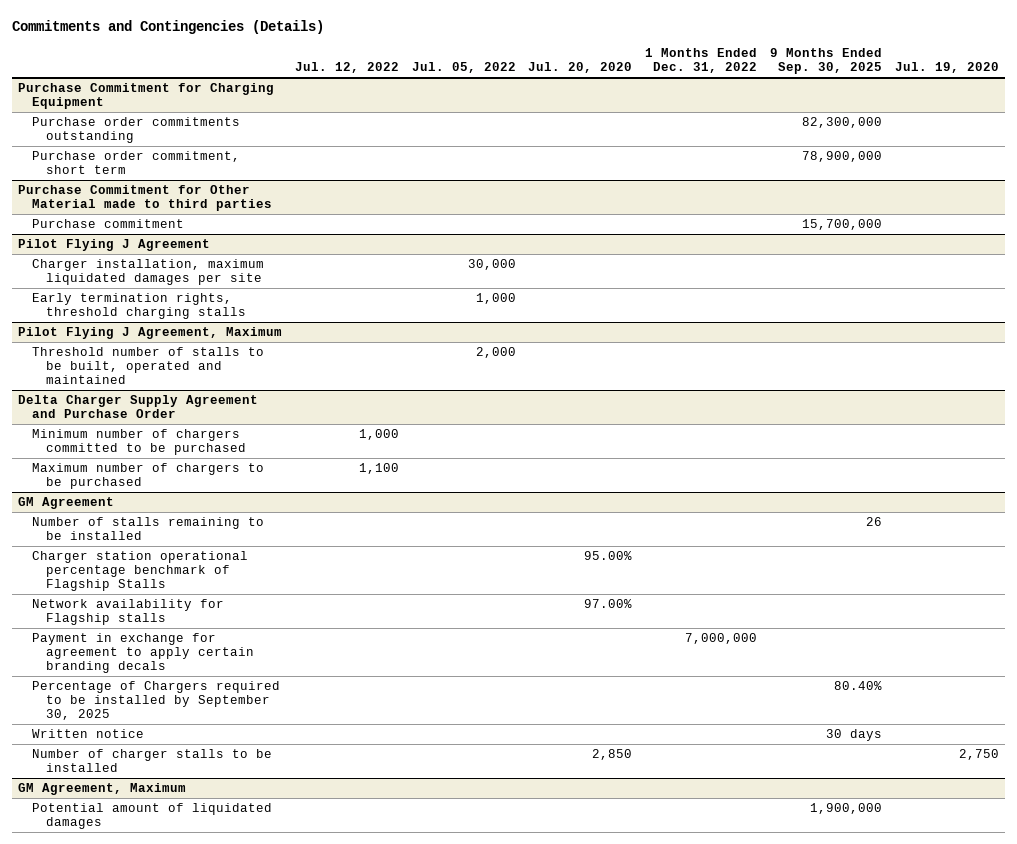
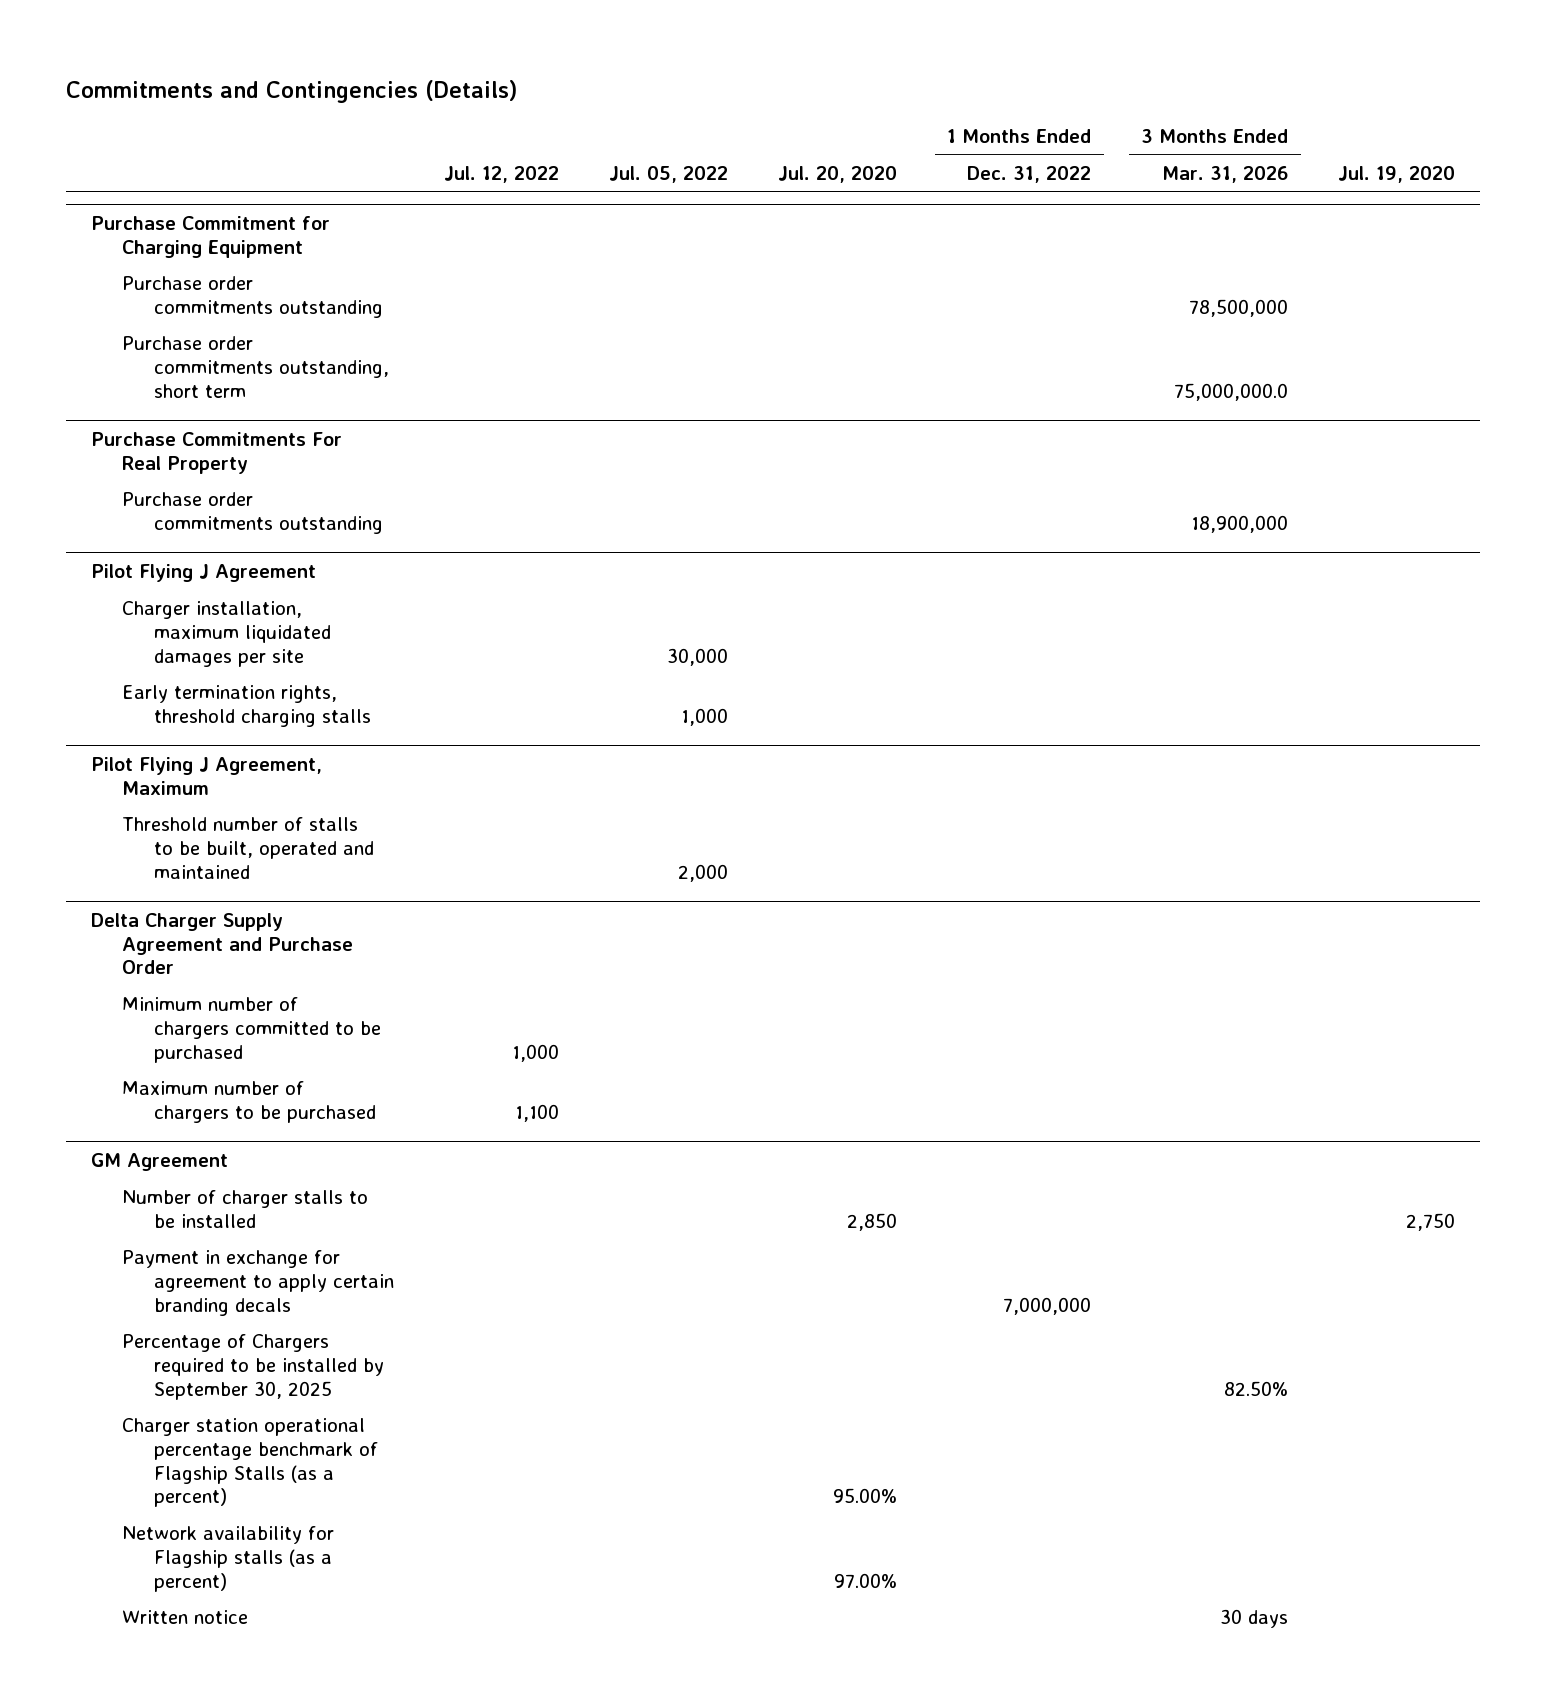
- | Jul. 12, 2022 | Jul. 05, 2022 | Jul. 20, 2020 | 1 Months Ended Dec. 31, 2022 | 9 Months Ended Sep. 30, 2025 | Jul. 19, 2020
+ | Jul. 12, 2022 | Jul. 05, 2022 | Jul. 20, 2020 | 1 Months Ended Dec. 31, 2022 | 3 Months Ended Mar. 31, 2026 | Jul. 19, 2020
@ Purchase Commitment for Charging Equipment
- Purchase order commitment, short term | | | | | 78,900,000 |
- Purchase Commitment for Other Material made to third parties
- Purchase commitment | | | | | 15,700,000 |
@ Purchase Commitment for Charging Equipment
+ Purchase order commitments outstanding, short term | | | | | 75,000,000.0 |
+ Purchase Commitments For Real Property
+ Purchase order commitments outstanding | | | | | 18,900,000 |
@ GM Agreement
- Number of stalls remaining to be installed | | | | | 26 |
- Charger station operational percentage benchmark of Flagship Stalls | | | 95.00% | | |
- Network availability for Flagship stalls | | | 97.00% | | |
moved up: Number of charger stalls to be installed | | | 2,850 | | | 2,750
+ Charger station operational percentage benchmark of Flagship Stalls (as a percent) | | | 95.00% | | |
+ Network availability for Flagship stalls (as a percent) | | | 97.00% | | |
- GM Agreement, Maximum
- Potential amount of liquidated damages | | | | | 1,900,000 |

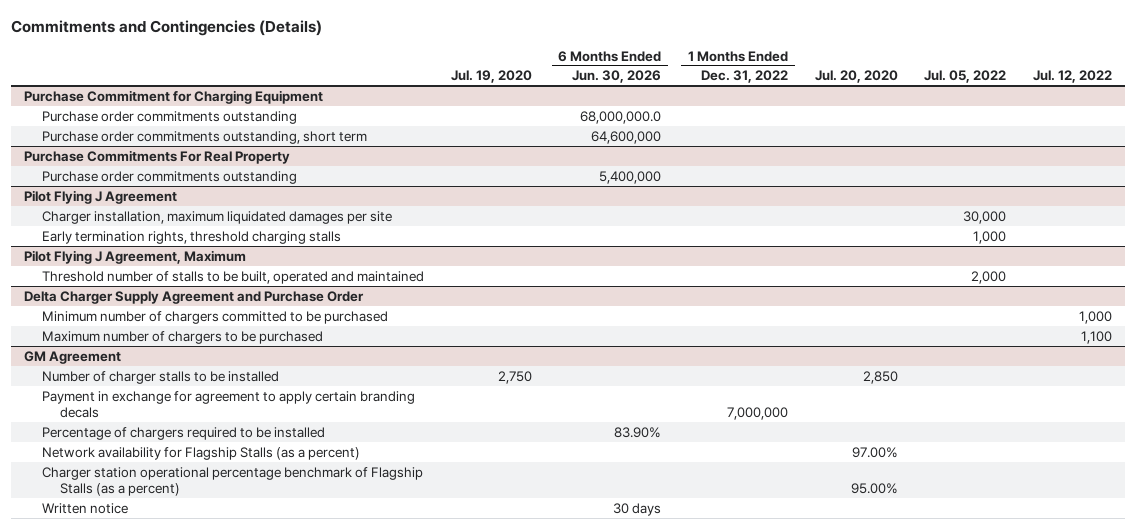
- | Jul. 12, 2022 | Jul. 05, 2022 | Jul. 20, 2020 | 1 Months Ended Dec. 31, 2022 | 3 Months Ended Mar. 31, 2026 | Jul. 19, 2020
+ | Jul. 19, 2020 | 6 Months Ended Jun. 30, 2026 | 1 Months Ended Dec. 31, 2022 | Jul. 20, 2020 | Jul. 05, 2022 | Jul. 12, 2022
@ GM Agreement
- Percentage of Chargers required to be installed by September 30, 2025 | | | | | 82.50% |
+ Percentage of chargers required to be installed | | 83.90% | | | |
+ Network availability for Flagship Stalls (as a percent) | | | | 97.00% | |
- Network availability for Flagship stalls (as a percent) | | | 97.00% | | |

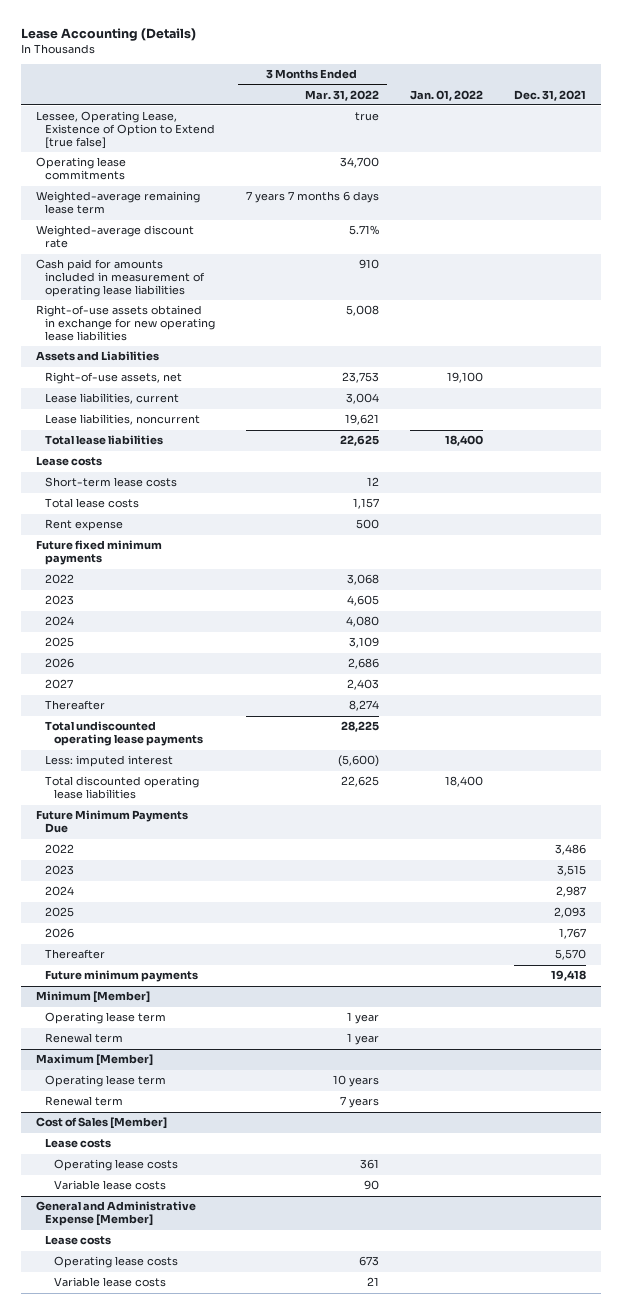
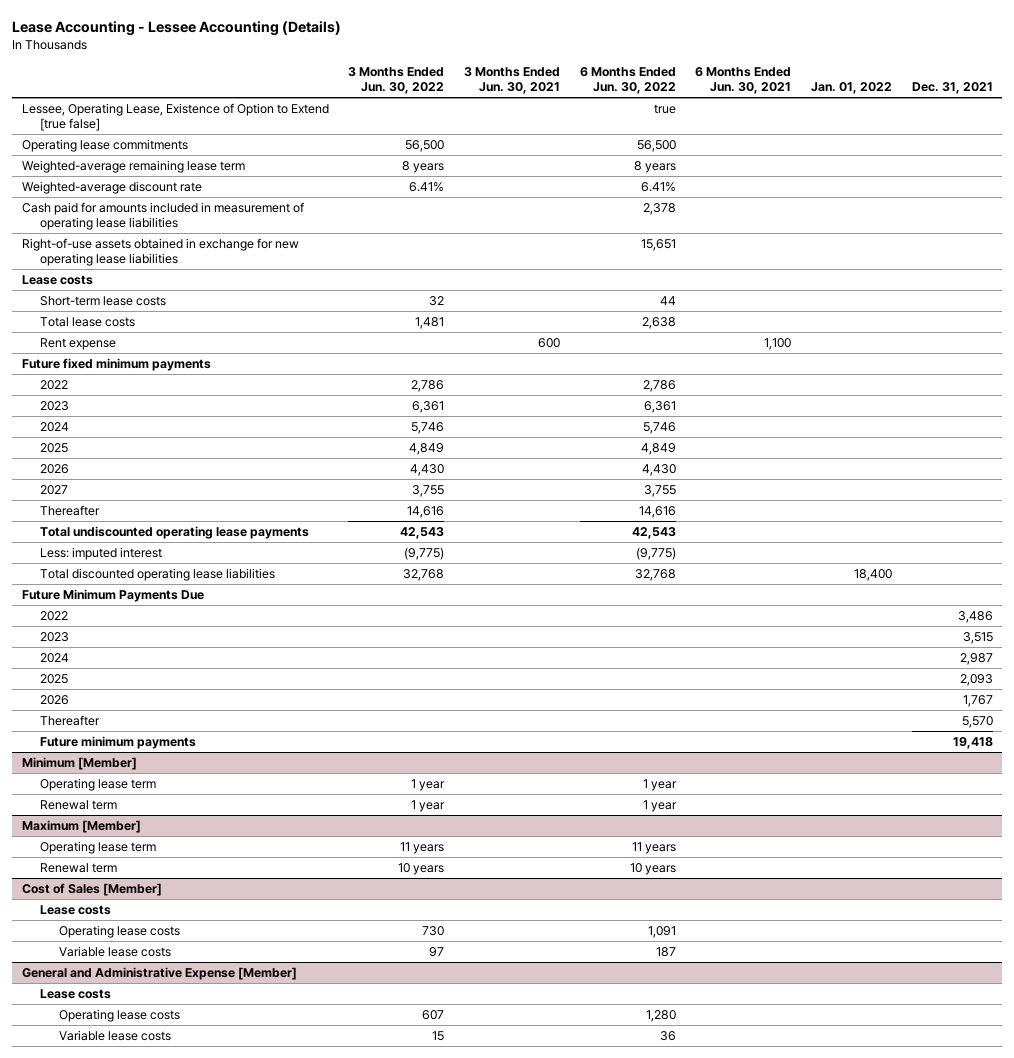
- Lease Accounting (Details)
+ Lease Accounting - Lessee Accounting (Details)
- | 3 Months Ended Mar. 31, 2022 | Jan. 01, 2022 | Dec. 31, 2021
+ | 3 Months Ended Jun. 30, 2022 | 3 Months Ended Jun. 30, 2021 | 6 Months Ended Jun. 30, 2022 | 6 Months Ended Jun. 30, 2021 | Jan. 01, 2022 | Dec. 31, 2021
- Assets and Liabilities
- Right-of-use assets, net | 23,753 | 19,100 |
- Lease liabilities, current | 3,004 | |
- Lease liabilities, noncurrent | 19,621 | |
- Total lease liabilities | 22,625 | 18,400 |

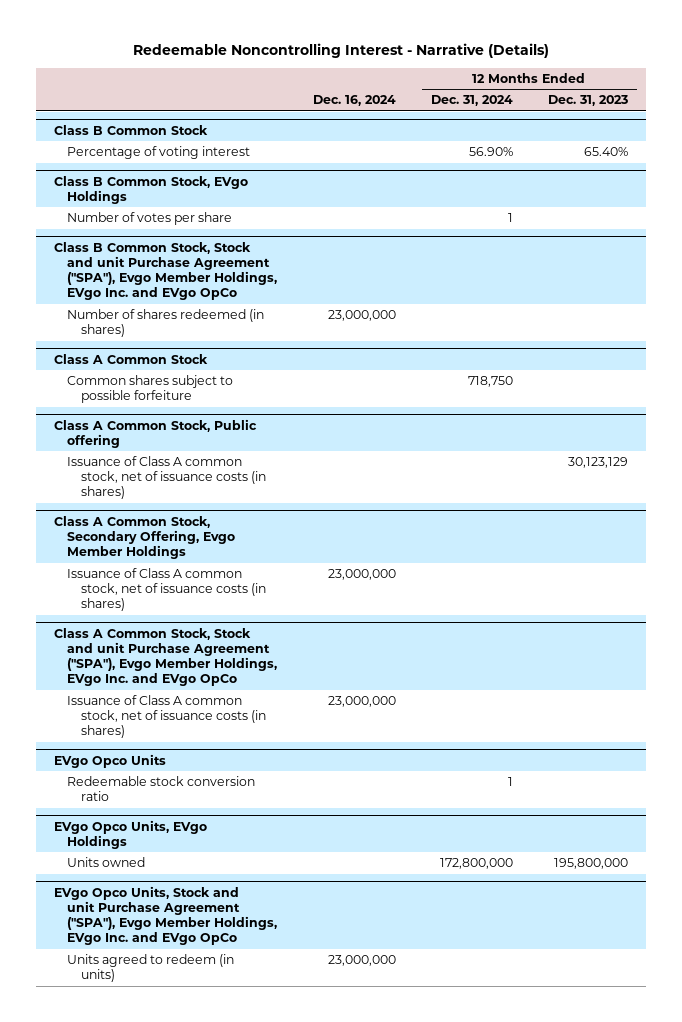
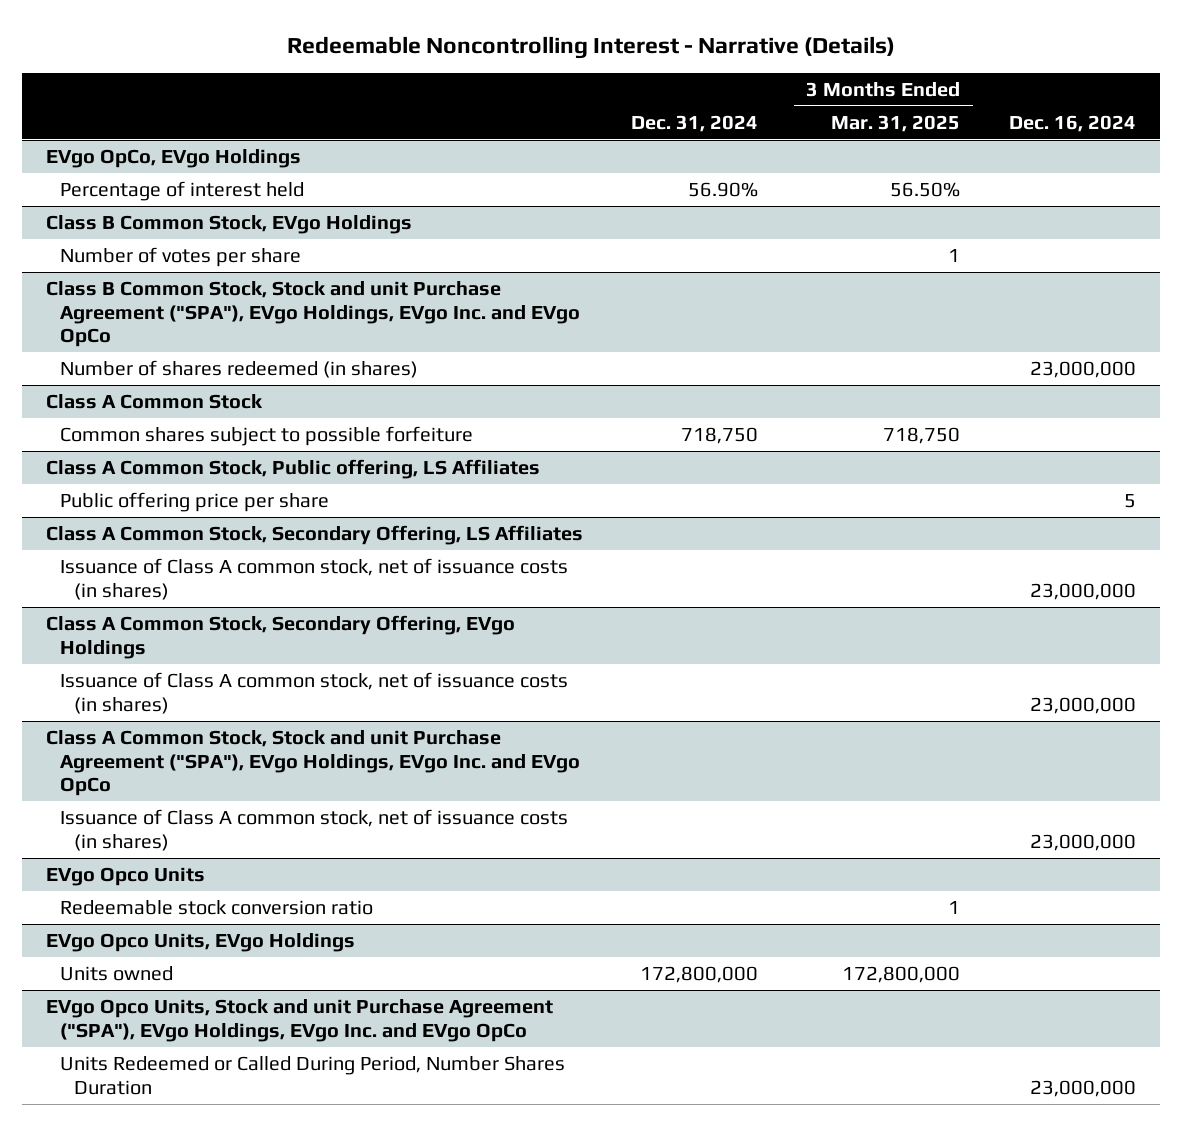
- | Dec. 16, 2024 | 12 Months Ended Dec. 31, 2024 | 12 Months Ended Dec. 31, 2023
+ | Dec. 31, 2024 | 3 Months Ended Mar. 31, 2025 | Dec. 16, 2024
- Class B Common Stock
- Percentage of voting interest | | 56.90% | 65.40%
+ EVgo OpCo, EVgo Holdings
+ Percentage of interest held | 56.90% | 56.50% |
- Class B Common Stock, Stock and unit Purchase Agreement ("SPA"), Evgo Member Holdings, EVgo Inc. and EVgo OpCo
+ Class B Common Stock, Stock and unit Purchase Agreement ("SPA"), EVgo Holdings, EVgo Inc. and EVgo OpCo
- Class A Common Stock, Public offering
- Issuance of Class A common stock, net of issuance costs (in shares) | | | 30,123,129
- Class A Common Stock, Secondary Offering, Evgo Member Holdings
+ Class A Common Stock, Public offering, LS Affiliates
+ Public offering price per share | | | 5
+ Class A Common Stock, Secondary Offering, LS Affiliates
+ Issuance of Class A common stock, net of issuance costs (in shares) | | | 23,000,000
+ Class A Common Stock, Secondary Offering, EVgo Holdings
- Class A Common Stock, Stock and unit Purchase Agreement ("SPA"), Evgo Member Holdings, EVgo Inc. and EVgo OpCo
+ Class A Common Stock, Stock and unit Purchase Agreement ("SPA"), EVgo Holdings, EVgo Inc. and EVgo OpCo
- EVgo Opco Units, Stock and unit Purchase Agreement ("SPA"), Evgo Member Holdings, EVgo Inc. and EVgo OpCo
- Units agreed to redeem (in units) | 23,000,000 | |
+ EVgo Opco Units, Stock and unit Purchase Agreement ("SPA"), EVgo Holdings, EVgo Inc. and EVgo OpCo
+ Units Redeemed or Called During Period, Number Shares Duration | | | 23,000,000

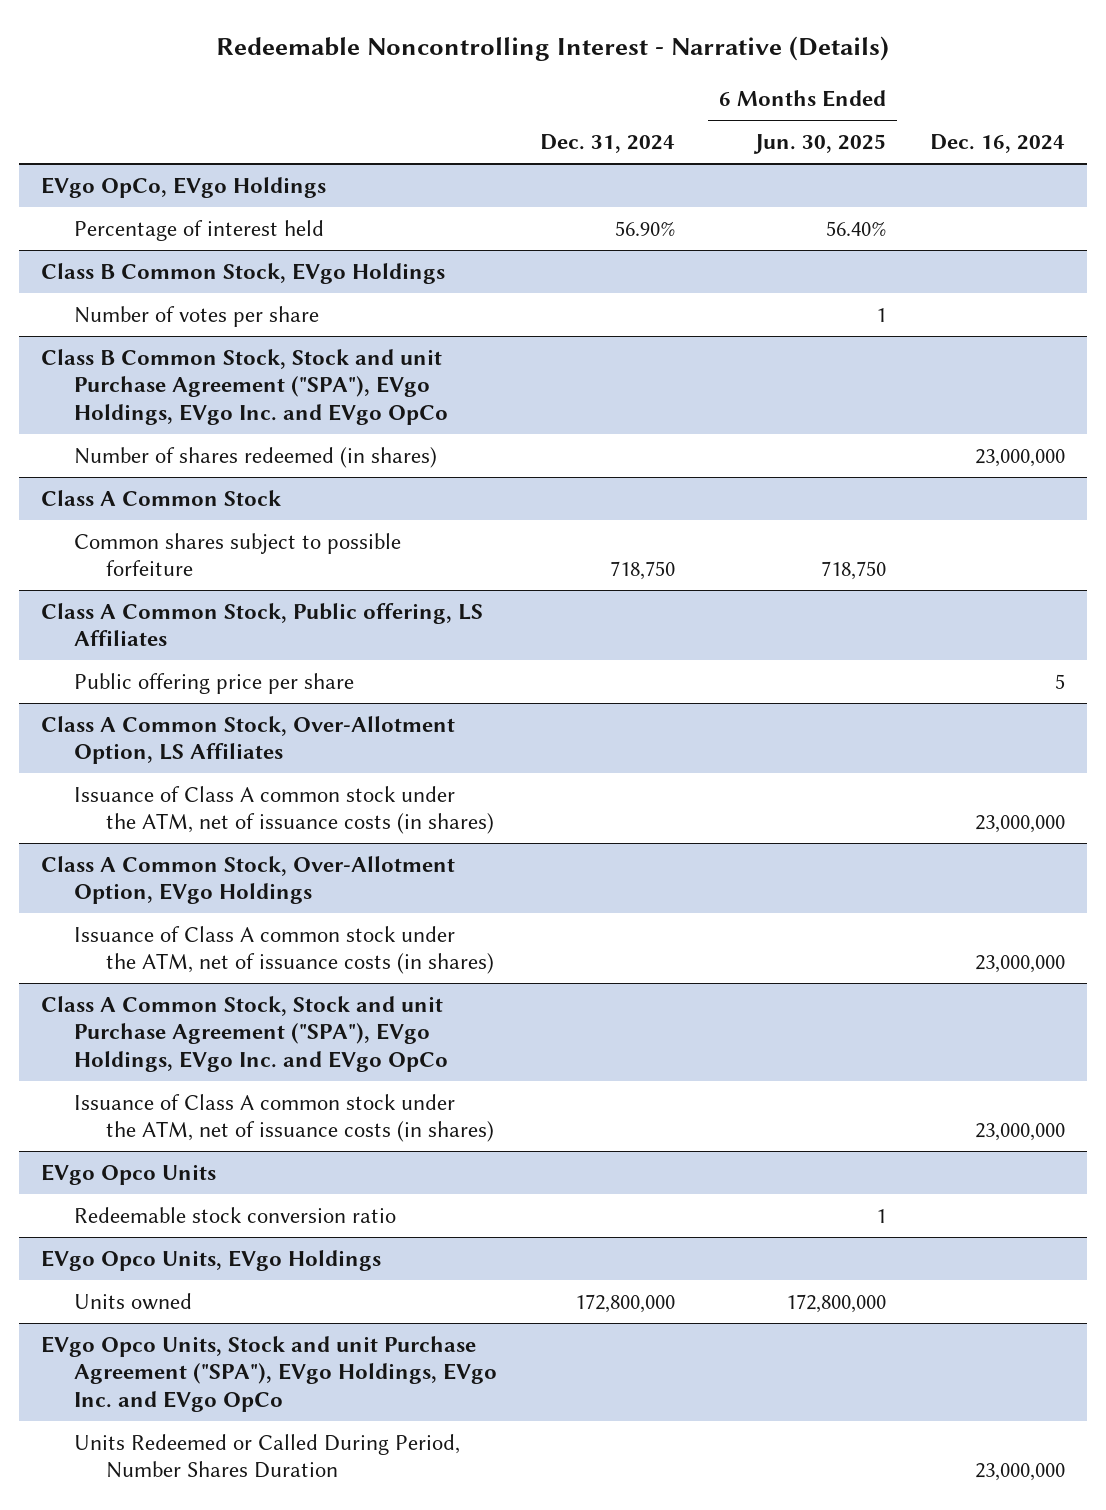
- | Dec. 31, 2024 | 3 Months Ended Mar. 31, 2025 | Dec. 16, 2024
+ | Dec. 31, 2024 | 6 Months Ended Jun. 30, 2025 | Dec. 16, 2024
- Class A Common Stock, Secondary Offering, LS Affiliates
- Issuance of Class A common stock, net of issuance costs (in shares) | | | 23,000,000
- Class A Common Stock, Secondary Offering, EVgo Holdings
- Issuance of Class A common stock, net of issuance costs (in shares) | | | 23,000,000
+ Class A Common Stock, Over-Allotment Option, LS Affiliates
+ Issuance of Class A common stock under the ATM, net of issuance costs (in shares) | | | 23,000,000
+ Class A Common Stock, Over-Allotment Option, EVgo Holdings
+ Issuance of Class A common stock under the ATM, net of issuance costs (in shares) | | | 23,000,000
@ Class A Common Stock, Stock and unit Purchase Agreement ("SPA"), EVgo Holdings, EVgo Inc. and EVgo OpCo
- Issuance of Class A common stock, net of issuance costs (in shares) | | | 23,000,000
+ Issuance of Class A common stock under the ATM, net of issuance costs (in shares) | | | 23,000,000

